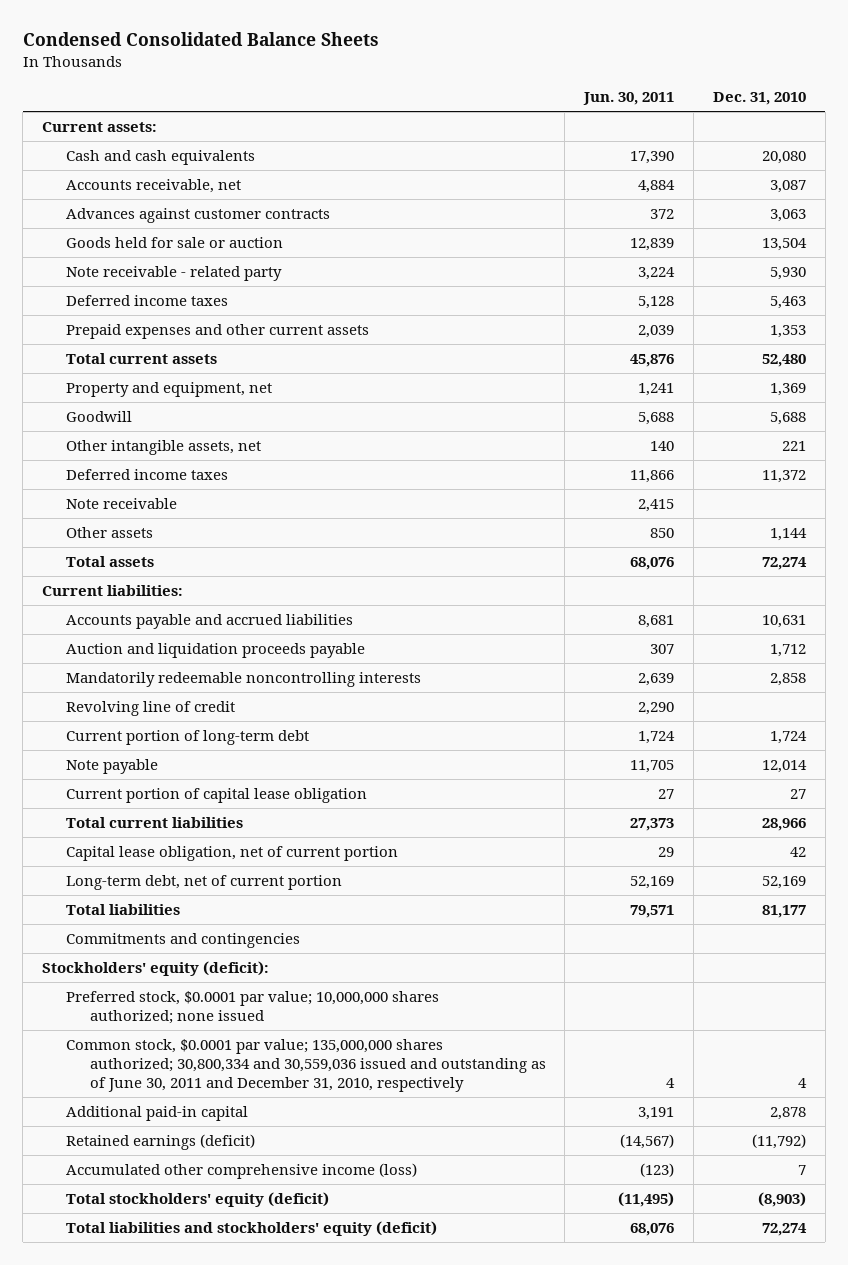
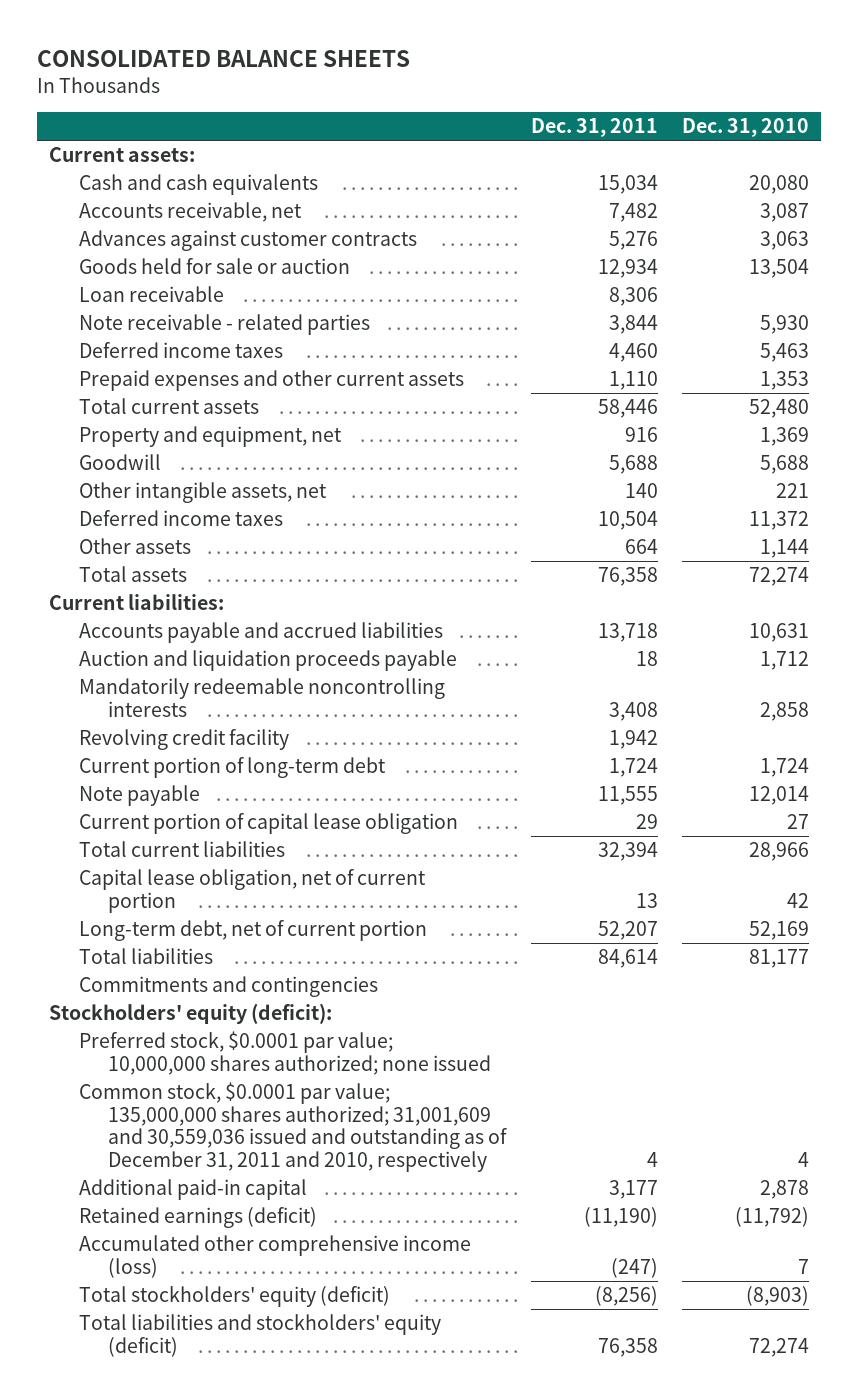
- Condensed Consolidated Balance Sheets
+ CONSOLIDATED BALANCE SHEETS
- | Jun. 30, 2011 | Dec. 31, 2010
+ | Dec. 31, 2011 | Dec. 31, 2010
- Note receivable - related party | 3,224 | 5,930
+ Loan receivable | 8,306 |
+ Note receivable - related parties | 3,844 | 5,930
- Note receivable | 2,415 |
- Revolving line of credit | 2,290 |
+ Revolving credit facility | 1,942 |
- Common stock, $0.0001 par value; 135,000,000 shares authorized; 30,800,334 and 30,559,036 issued and outstanding as of June 30, 2011 and December 31, 2010, respectively | 4 | 4
+ Common stock, $0.0001 par value; 135,000,000 shares authorized; 31,001,609 and 30,559,036 issued and outstanding as of December 31, 2011 and 2010, respectively | 4 | 4

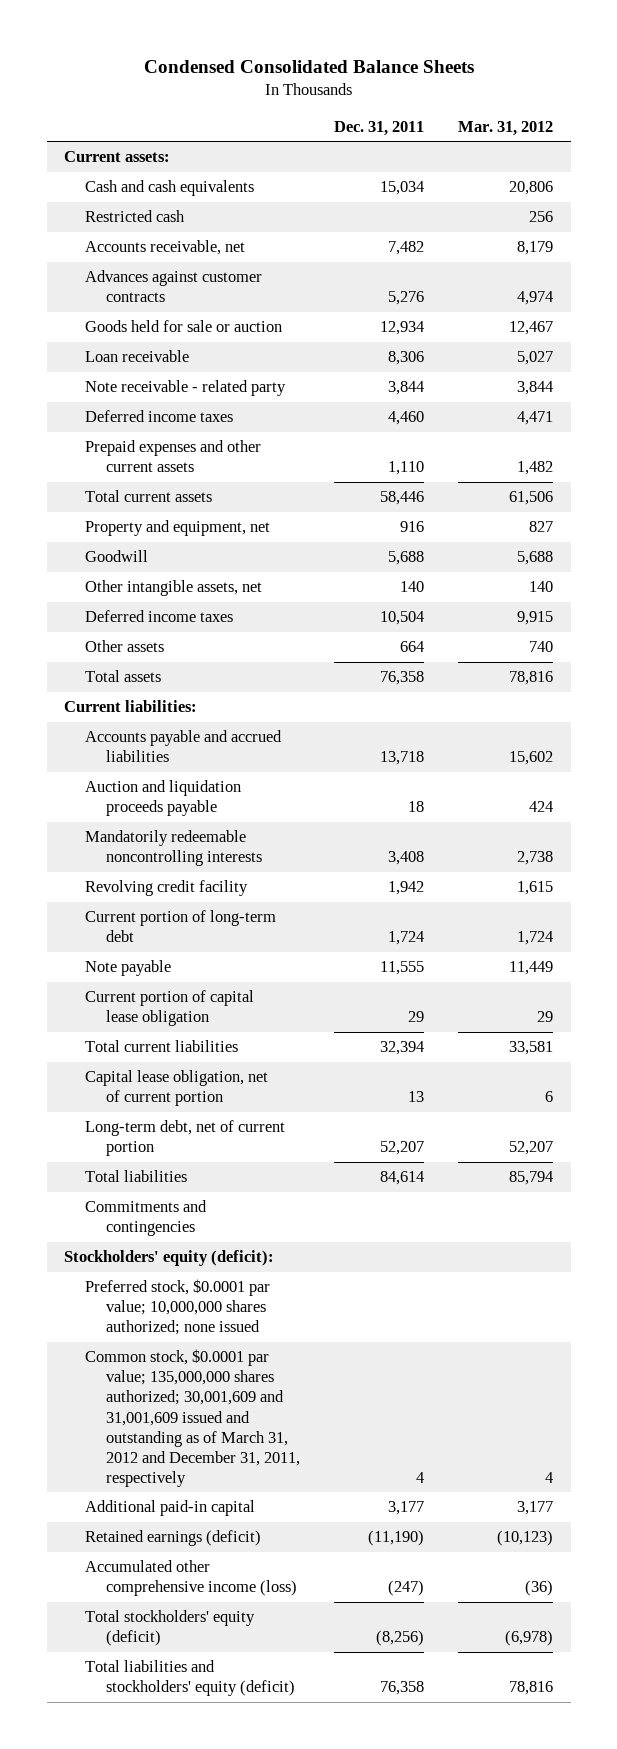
- CONSOLIDATED BALANCE SHEETS
+ Condensed Consolidated Balance Sheets
- | Dec. 31, 2011 | Dec. 31, 2010
+ | Dec. 31, 2011 | Mar. 31, 2012
+ Restricted cash | | 256
- Note receivable - related parties | 3,844 | 5,930
+ Note receivable - related party | 3,844 | 3,844
- Common stock, $0.0001 par value; 135,000,000 shares authorized; 31,001,609 and 30,559,036 issued and outstanding as of December 31, 2011 and 2010, respectively | 4 | 4
+ Common stock, $0.0001 par value; 135,000,000 shares authorized; 30,001,609 and 31,001,609 issued and outstanding as of March 31, 2012 and December 31, 2011, respectively | 4 | 4

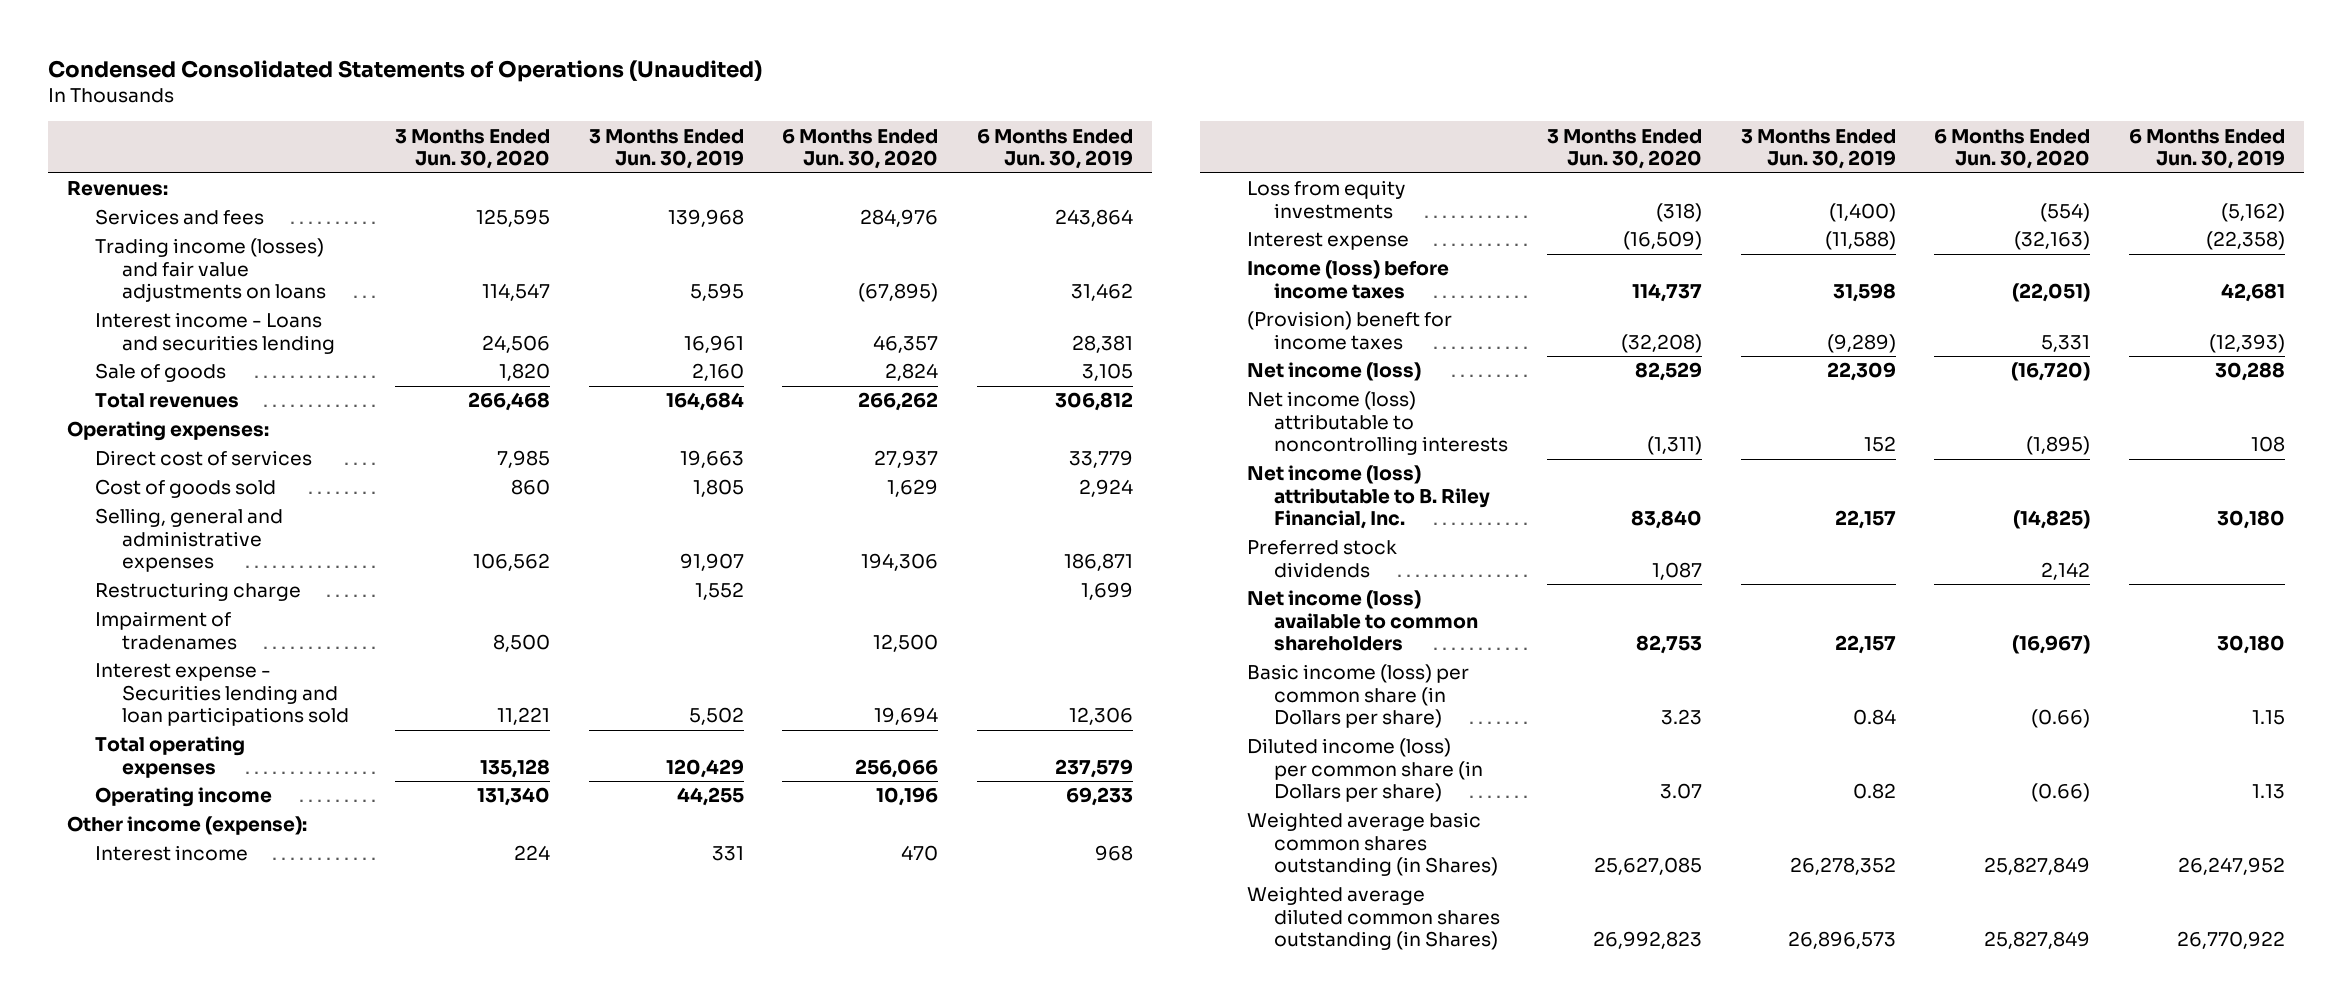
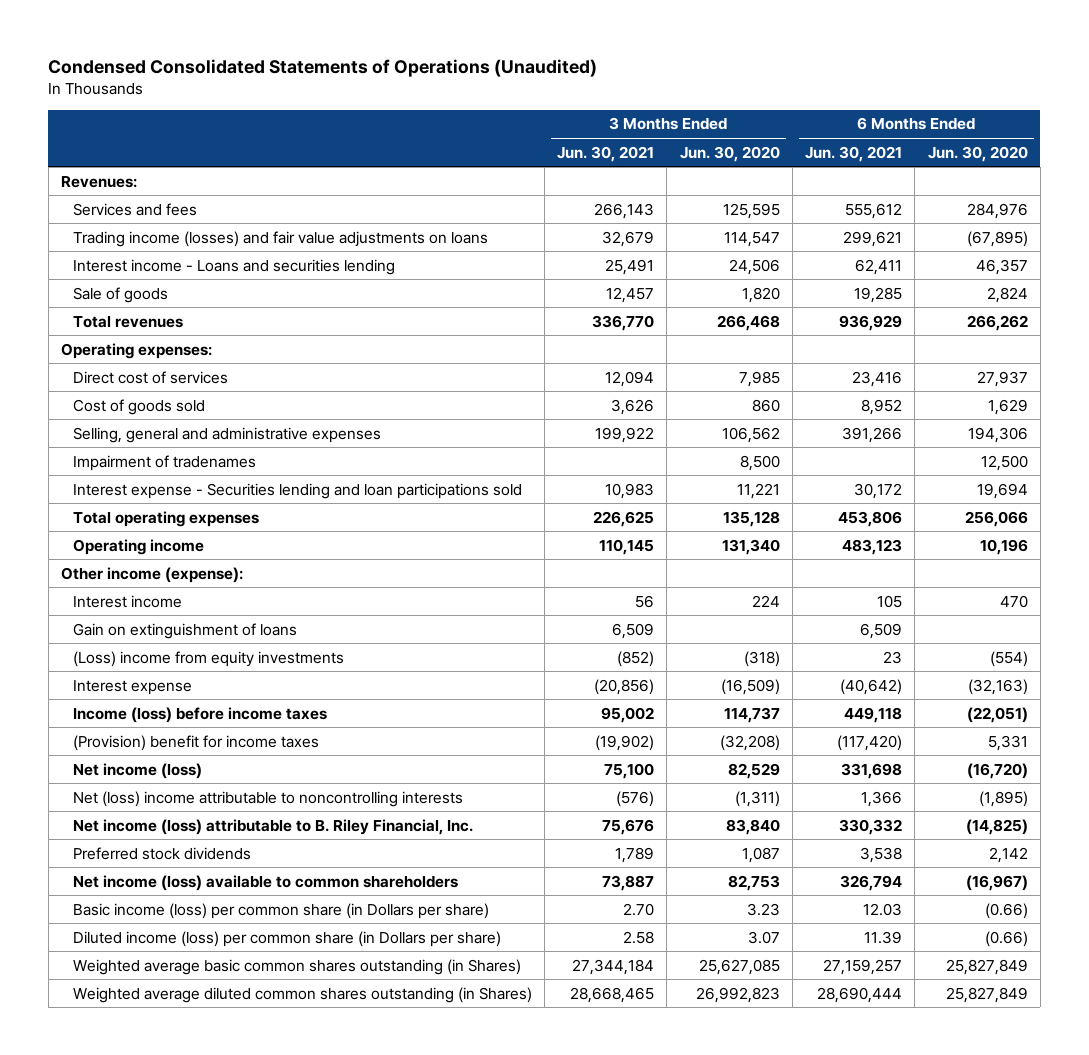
- | 3 Months Ended Jun. 30, 2020 | 3 Months Ended Jun. 30, 2019 | 6 Months Ended Jun. 30, 2020 | 6 Months Ended Jun. 30, 2019
+ | 3 Months Ended Jun. 30, 2021 | 3 Months Ended Jun. 30, 2020 | 6 Months Ended Jun. 30, 2021 | 6 Months Ended Jun. 30, 2020
- Restructuring charge | | 1,552 | | 1,699
- Loss from equity investments | (318) | (1,400) | (554) | (5,162)
+ Gain on extinguishment of loans | 6,509 | | 6,509 |
+ (Loss) income from equity investments | (852) | (318) | 23 | (554)
- (Provision) beneft for income taxes | (32,208) | (9,289) | 5,331 | (12,393)
+ (Provision) benefit for income taxes | (19,902) | (32,208) | (117,420) | 5,331
- Net income (loss) attributable to noncontrolling interests | (1,311) | 152 | (1,895) | 108
+ Net (loss) income attributable to noncontrolling interests | (576) | (1,311) | 1,366 | (1,895)

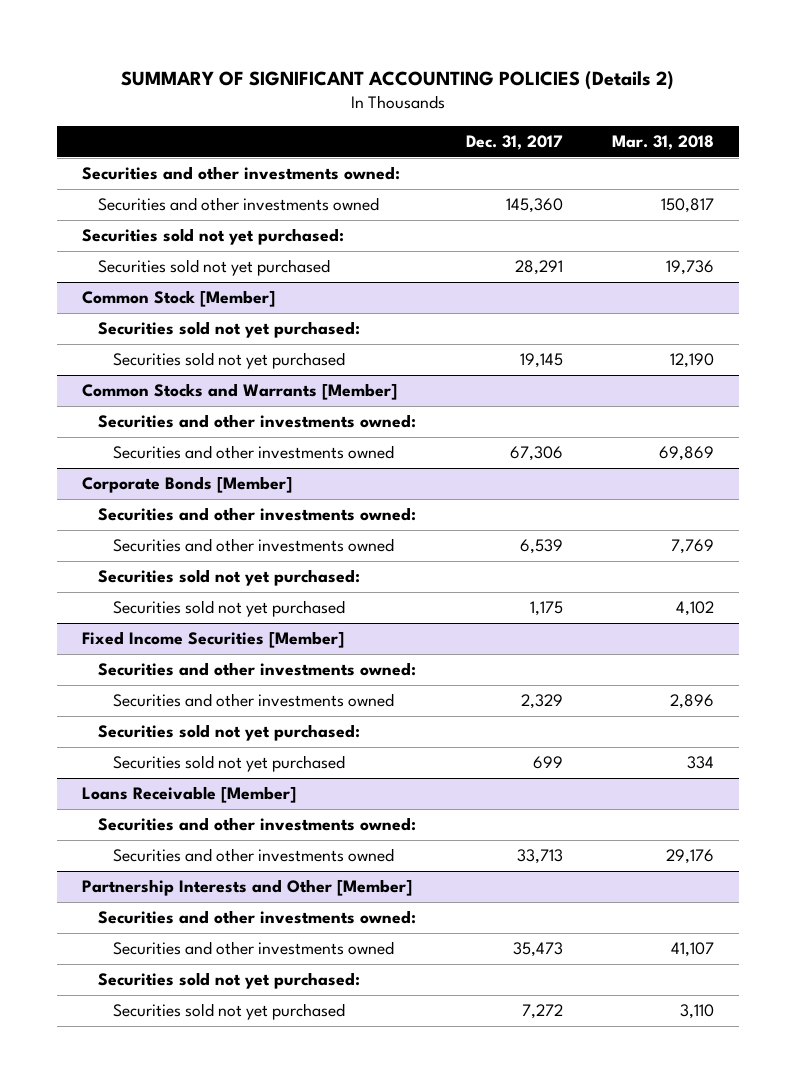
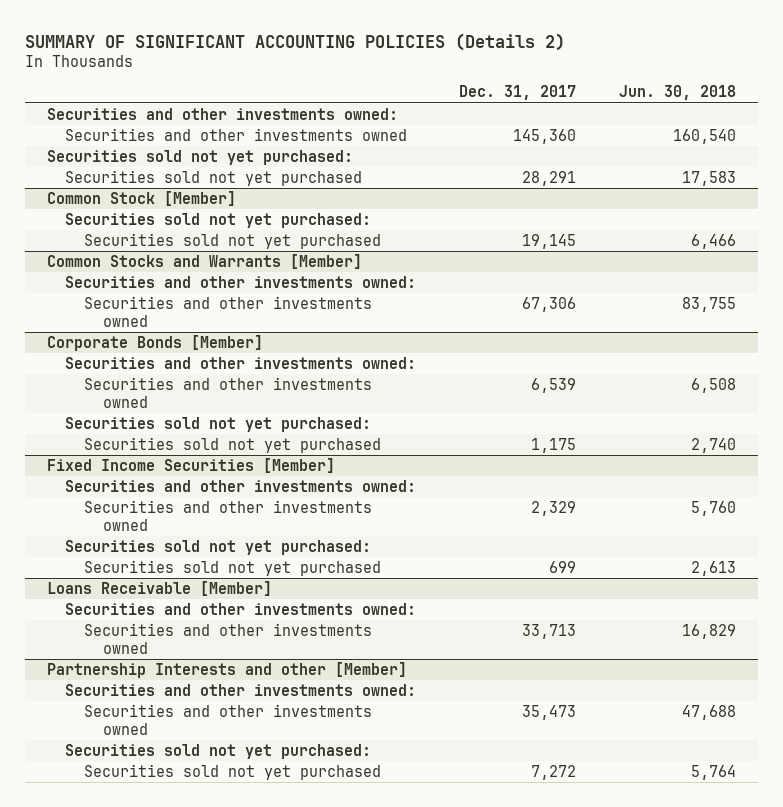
- | Dec. 31, 2017 | Mar. 31, 2018
+ | Dec. 31, 2017 | Jun. 30, 2018
- Partnership Interests and Other [Member]
+ Partnership Interests and other [Member]

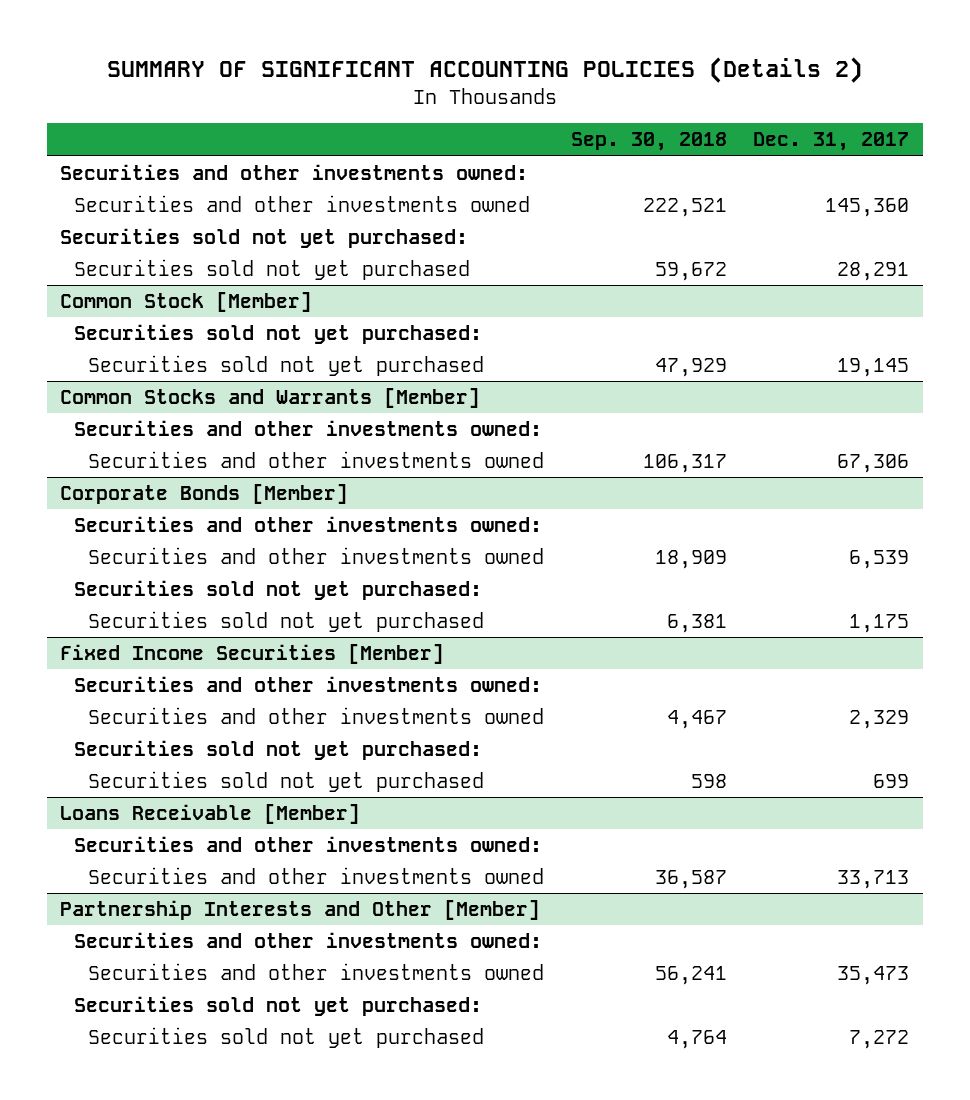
- | Dec. 31, 2017 | Jun. 30, 2018
+ | Sep. 30, 2018 | Dec. 31, 2017
- Partnership Interests and other [Member]
+ Partnership Interests and Other [Member]

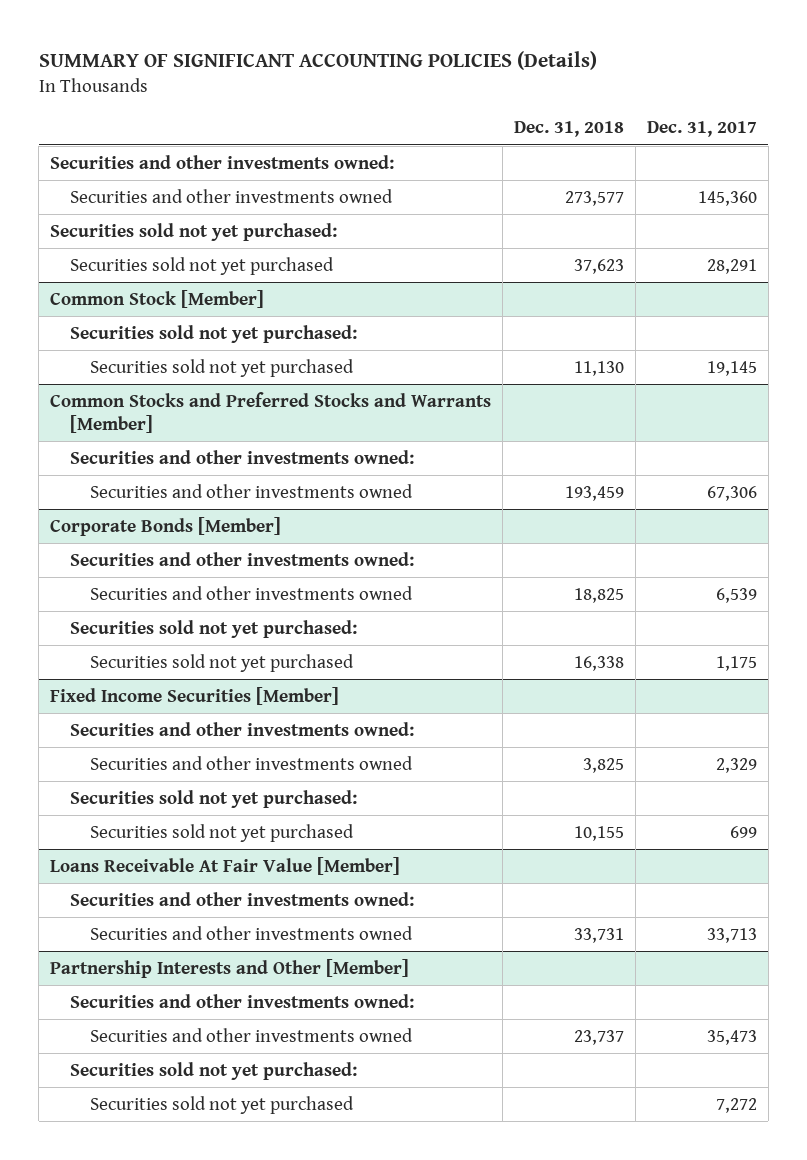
- SUMMARY OF SIGNIFICANT ACCOUNTING POLICIES (Details 2)
+ SUMMARY OF SIGNIFICANT ACCOUNTING POLICIES (Details)
- | Sep. 30, 2018 | Dec. 31, 2017
+ | Dec. 31, 2018 | Dec. 31, 2017
- Common Stocks and Warrants [Member]
+ Common Stocks and Preferred Stocks and Warrants [Member]
- Loans Receivable [Member]
+ Loans Receivable At Fair Value [Member]

